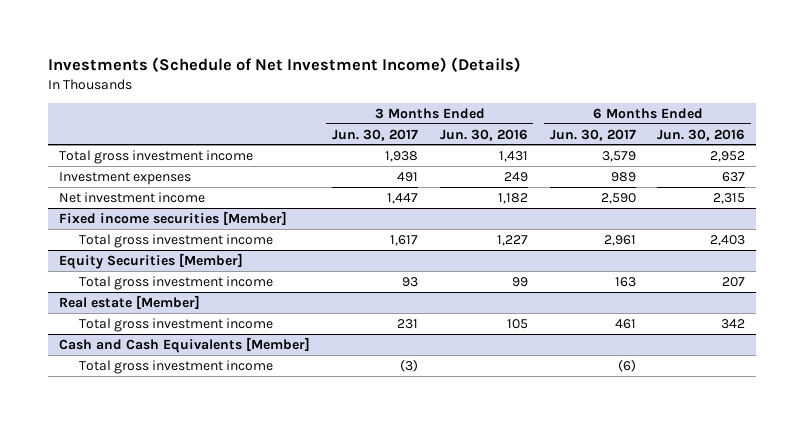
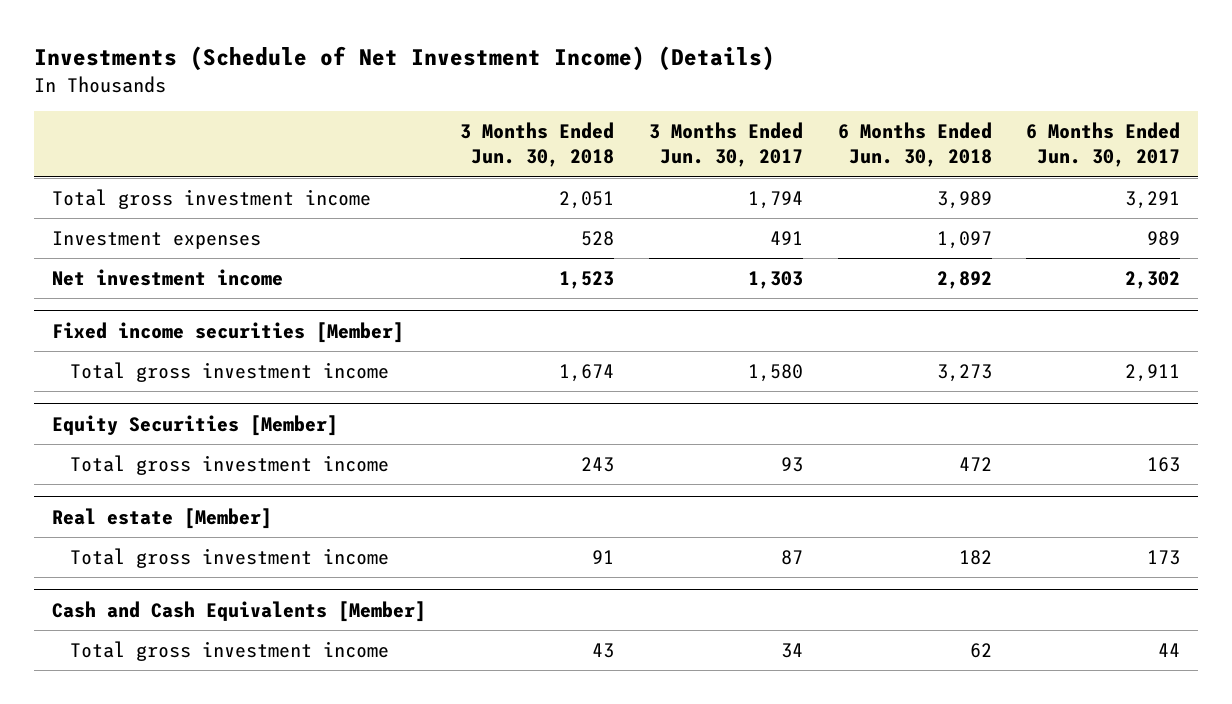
- | 3 Months Ended Jun. 30, 2017 | 3 Months Ended Jun. 30, 2016 | 6 Months Ended Jun. 30, 2017 | 6 Months Ended Jun. 30, 2016
+ | 3 Months Ended Jun. 30, 2018 | 3 Months Ended Jun. 30, 2017 | 6 Months Ended Jun. 30, 2018 | 6 Months Ended Jun. 30, 2017
- Total gross investment income | 1,938 | 1,431 | 3,579 | 2,952
+ Total gross investment income | 2,051 | 1,794 | 3,989 | 3,291
- Net investment income | 1,447 | 1,182 | 2,590 | 2,315
+ Net investment income | 1,523 | 1,303 | 2,892 | 2,302
@ Fixed income securities [Member]
- Total gross investment income | 1,617 | 1,227 | 2,961 | 2,403
+ Total gross investment income | 1,674 | 1,580 | 3,273 | 2,911
@ Real estate [Member]
- Total gross investment income | 231 | 105 | 461 | 342
+ Total gross investment income | 91 | 87 | 182 | 173
@ Cash and Cash Equivalents [Member]
- Total gross investment income | (3) | | (6) |
+ Total gross investment income | 43 | 34 | 62 | 44

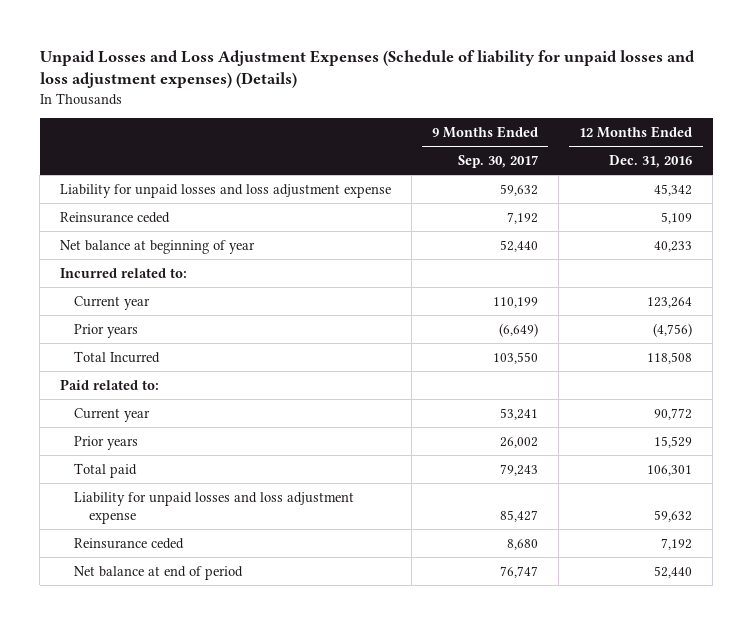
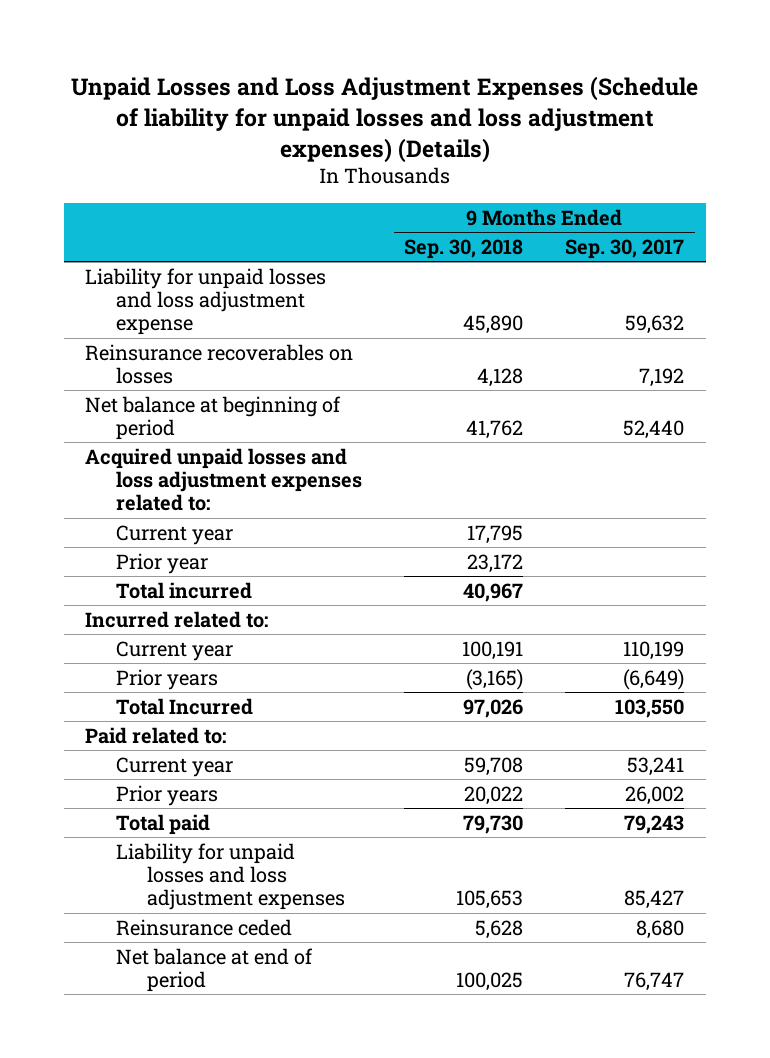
- | 9 Months Ended Sep. 30, 2017 | 12 Months Ended Dec. 31, 2016
+ | 9 Months Ended Sep. 30, 2018 | 9 Months Ended Sep. 30, 2017
- Reinsurance ceded | 7,192 | 5,109
- Net balance at beginning of year | 52,440 | 40,233
+ Reinsurance recoverables on losses | 4,128 | 7,192
+ Net balance at beginning of period | 41,762 | 52,440
+ Acquired unpaid losses and loss adjustment expenses related to:
+ Current year | 17,795 |
+ Prior year | 23,172 |
+ Total incurred | 40,967 |
- Liability for unpaid losses and loss adjustment expense | 85,427 | 59,632
+ Liability for unpaid losses and loss adjustment expenses | 105,653 | 85,427

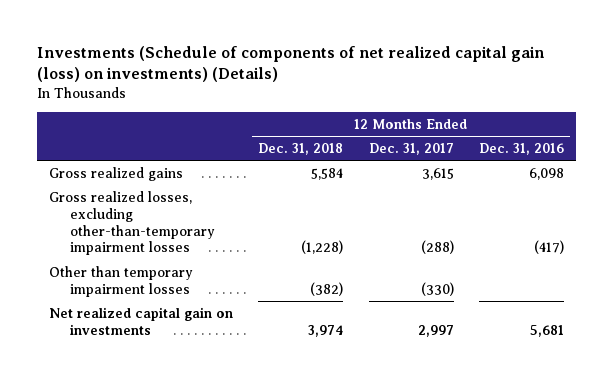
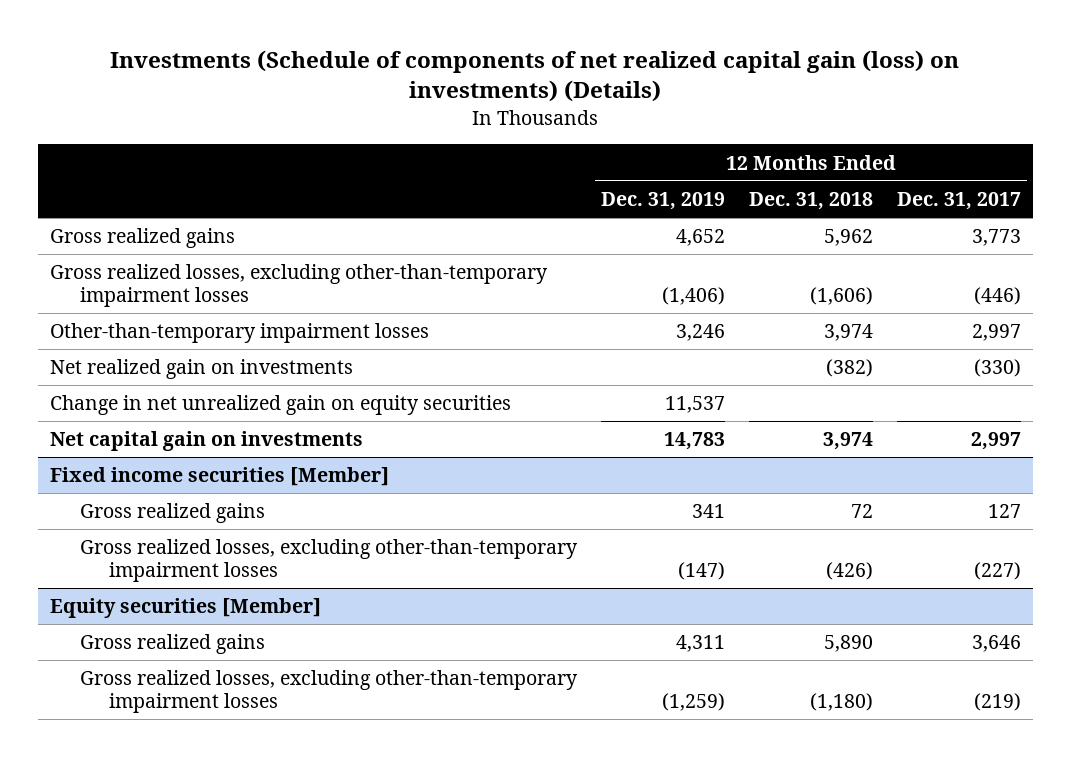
- | 12 Months Ended Dec. 31, 2018 | 12 Months Ended Dec. 31, 2017 | 12 Months Ended Dec. 31, 2016
+ | 12 Months Ended Dec. 31, 2019 | 12 Months Ended Dec. 31, 2018 | 12 Months Ended Dec. 31, 2017
- Gross realized gains | 5,584 | 3,615 | 6,098
- Gross realized losses, excluding other-than-temporary impairment losses | (1,228) | (288) | (417)
- Other than temporary impairment losses | (382) | (330) |
- Net realized capital gain on investments | 3,974 | 2,997 | 5,681
+ Gross realized gains | 4,652 | 5,962 | 3,773
+ Gross realized losses, excluding other-than-temporary impairment losses | (1,406) | (1,606) | (446)
+ Other-than-temporary impairment losses | 3,246 | 3,974 | 2,997
+ Net realized gain on investments | | (382) | (330)
+ Change in net unrealized gain on equity securities | 11,537 | |
+ Net capital gain on investments | 14,783 | 3,974 | 2,997
+ Fixed income securities [Member]
+ Gross realized gains | 341 | 72 | 127
+ Gross realized losses, excluding other-than-temporary impairment losses | (147) | (426) | (227)
+ Equity securities [Member]
+ Gross realized gains | 4,311 | 5,890 | 3,646
+ Gross realized losses, excluding other-than-temporary impairment losses | (1,259) | (1,180) | (219)

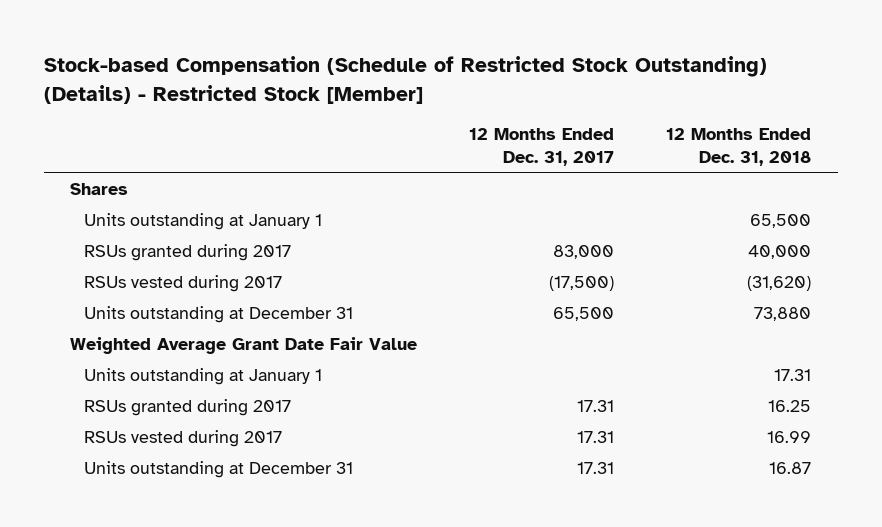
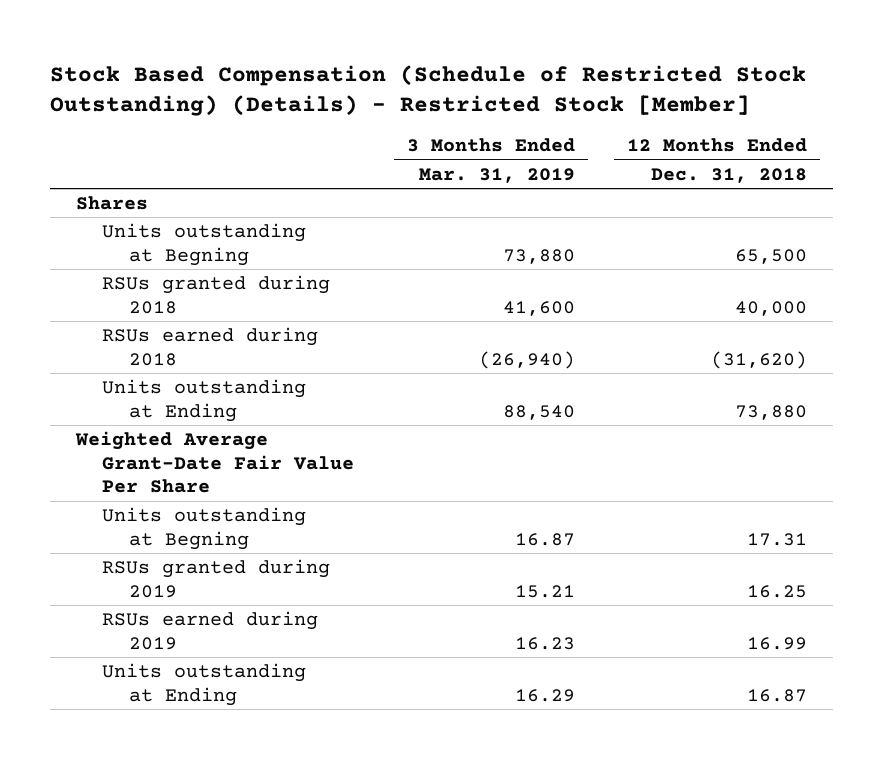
- Stock-based Compensation (Schedule of Restricted Stock Outstanding) (Details) - Restricted Stock [Member]
+ Stock Based Compensation (Schedule of Restricted Stock Outstanding) (Details) - Restricted Stock [Member]
- | 12 Months Ended Dec. 31, 2017 | 12 Months Ended Dec. 31, 2018
+ | 3 Months Ended Mar. 31, 2019 | 12 Months Ended Dec. 31, 2018
- Units outstanding at January 1 | | 65,500
- RSUs granted during 2017 | 83,000 | 40,000
- RSUs vested during 2017 | (17,500) | (31,620)
- Units outstanding at December 31 | 65,500 | 73,880
- Weighted Average Grant Date Fair Value
- Units outstanding at January 1 | | 17.31
- RSUs granted during 2017 | 17.31 | 16.25
- RSUs vested during 2017 | 17.31 | 16.99
- Units outstanding at December 31 | 17.31 | 16.87
+ Units outstanding at Begning | 73,880 | 65,500
+ RSUs granted during 2018 | 41,600 | 40,000
+ RSUs earned during 2018 | (26,940) | (31,620)
+ Units outstanding at Ending | 88,540 | 73,880
+ Weighted Average Grant-Date Fair Value Per Share
+ Units outstanding at Begning | 16.87 | 17.31
+ RSUs granted during 2019 | 15.21 | 16.25
+ RSUs earned during 2019 | 16.23 | 16.99
+ Units outstanding at Ending | 16.29 | 16.87

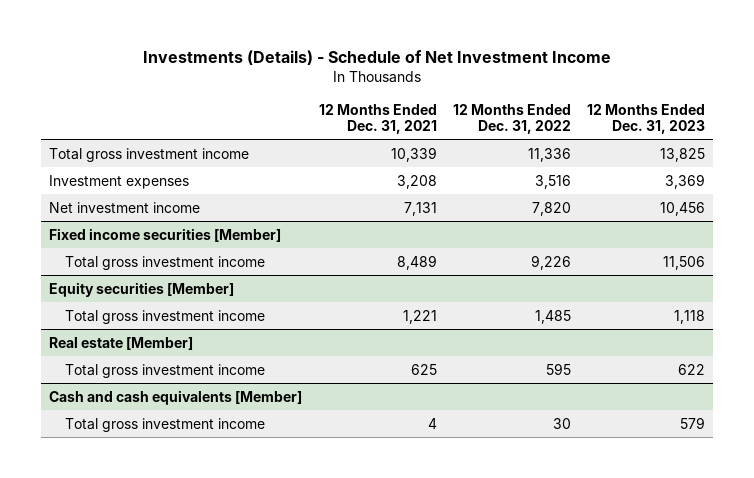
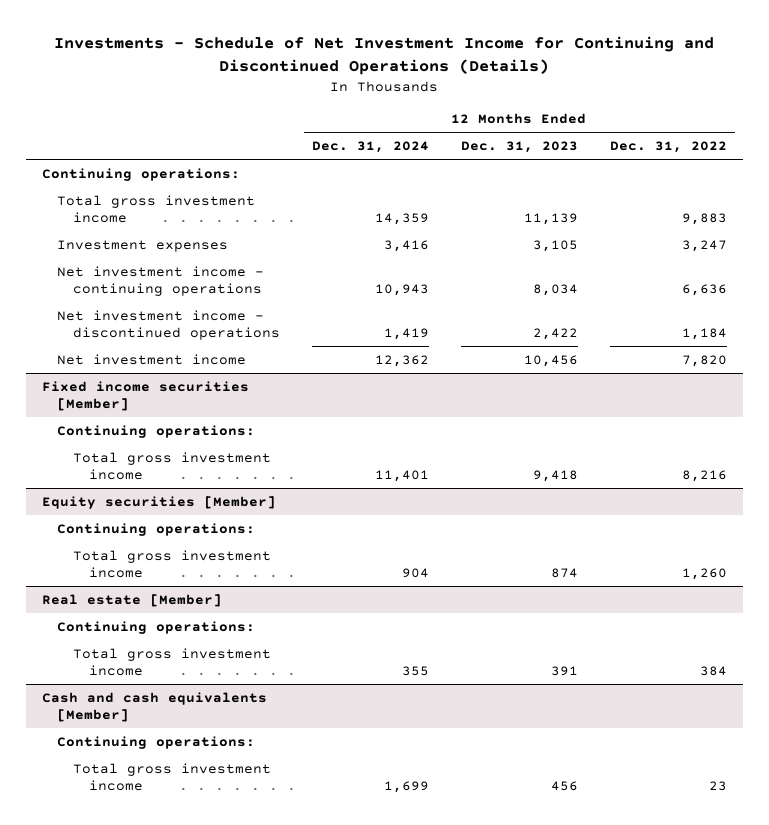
- Investments (Details) - Schedule of Net Investment Income
+ Investments - Schedule of Net Investment Income for Continuing and Discontinued Operations (Details)
- | 12 Months Ended Dec. 31, 2021 | 12 Months Ended Dec. 31, 2022 | 12 Months Ended Dec. 31, 2023
+ | 12 Months Ended Dec. 31, 2024 | 12 Months Ended Dec. 31, 2023 | 12 Months Ended Dec. 31, 2022
- Total gross investment income | 10,339 | 11,336 | 13,825
- Investment expenses | 3,208 | 3,516 | 3,369
+ Continuing operations:
+ Total gross investment income | 14,359 | 11,139 | 9,883
+ Investment expenses | 3,416 | 3,105 | 3,247
+ Net investment income - continuing operations | 10,943 | 8,034 | 6,636
+ Net investment income - discontinued operations | 1,419 | 2,422 | 1,184
@ Fixed income securities [Member]
- Total gross investment income | 8,489 | 9,226 | 11,506
+ Continuing operations:
+ Total gross investment income | 11,401 | 9,418 | 8,216
@ Equity securities [Member]
- Total gross investment income | 1,221 | 1,485 | 1,118
+ Continuing operations:
+ Total gross investment income | 904 | 874 | 1,260
@ Real estate [Member]
- Total gross investment income | 625 | 595 | 622
+ Continuing operations:
+ Total gross investment income | 355 | 391 | 384
@ Cash and cash equivalents [Member]
- Total gross investment income | 4 | 30 | 579
+ Continuing operations:
+ Total gross investment income | 1,699 | 456 | 23

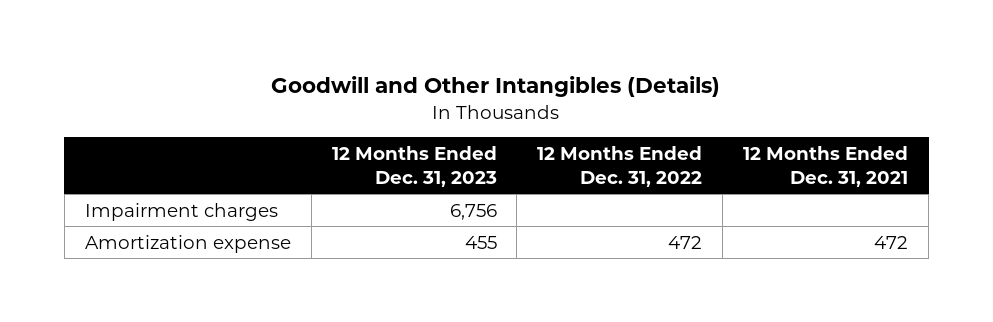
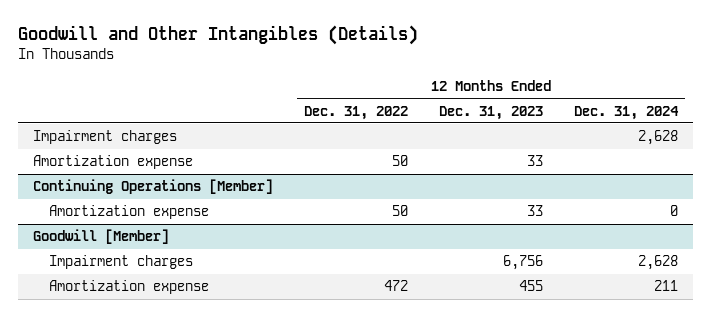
- | 12 Months Ended Dec. 31, 2023 | 12 Months Ended Dec. 31, 2022 | 12 Months Ended Dec. 31, 2021
+ | 12 Months Ended Dec. 31, 2022 | 12 Months Ended Dec. 31, 2023 | 12 Months Ended Dec. 31, 2024
+ Impairment charges | | | 2,628
+ Amortization expense | 50 | 33 |
+ Continuing Operations [Member]
+ Amortization expense | 50 | 33 | 0
+ Goodwill [Member]

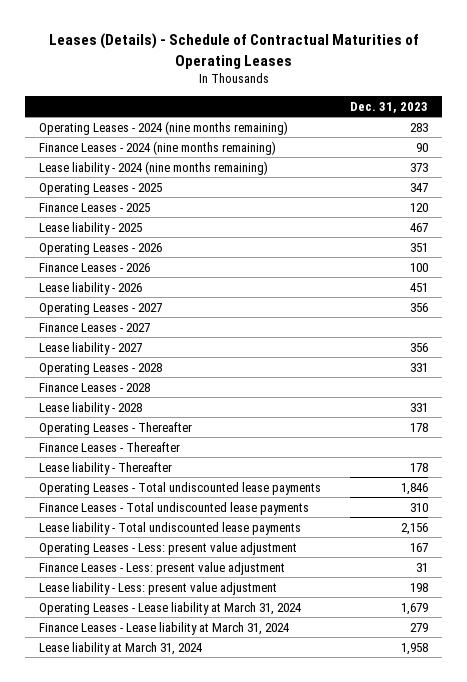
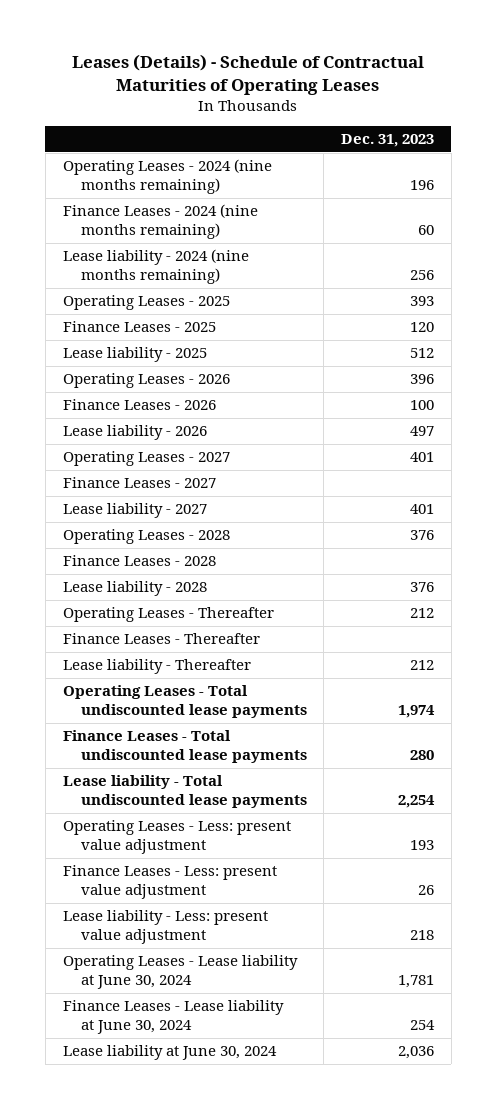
- Operating Leases - 2024 (nine months remaining) | 283
- Finance Leases - 2024 (nine months remaining) | 90
- Lease liability - 2024 (nine months remaining) | 373
- Operating Leases - 2025 | 347
+ Operating Leases - 2024 (nine months remaining) | 196
+ Finance Leases - 2024 (nine months remaining) | 60
+ Lease liability - 2024 (nine months remaining) | 256
+ Operating Leases - 2025 | 393
- Lease liability - 2025 | 467
- Operating Leases - 2026 | 351
+ Lease liability - 2025 | 512
+ Operating Leases - 2026 | 396
- Lease liability - 2026 | 451
- Operating Leases - 2027 | 356
+ Lease liability - 2026 | 497
+ Operating Leases - 2027 | 401
- Lease liability - 2027 | 356
- Operating Leases - 2028 | 331
+ Lease liability - 2027 | 401
+ Operating Leases - 2028 | 376
- Lease liability - 2028 | 331
- Operating Leases - Thereafter | 178
+ Lease liability - 2028 | 376
+ Operating Leases - Thereafter | 212
- Lease liability - Thereafter | 178
- Operating Leases - Total undiscounted lease payments | 1,846
- Finance Leases - Total undiscounted lease payments | 310
- Lease liability - Total undiscounted lease payments | 2,156
- Operating Leases - Less: present value adjustment | 167
- Finance Leases - Less: present value adjustment | 31
- Lease liability - Less: present value adjustment | 198
- Operating Leases - Lease liability at March 31, 2024 | 1,679
- Finance Leases - Lease liability at March 31, 2024 | 279
- Lease liability at March 31, 2024 | 1,958
+ Lease liability - Thereafter | 212
+ Operating Leases - Total undiscounted lease payments | 1,974
+ Finance Leases - Total undiscounted lease payments | 280
+ Lease liability - Total undiscounted lease payments | 2,254
+ Operating Leases - Less: present value adjustment | 193
+ Finance Leases - Less: present value adjustment | 26
+ Lease liability - Less: present value adjustment | 218
+ Operating Leases - Lease liability at June 30, 2024 | 1,781
+ Finance Leases - Lease liability at June 30, 2024 | 254
+ Lease liability at June 30, 2024 | 2,036

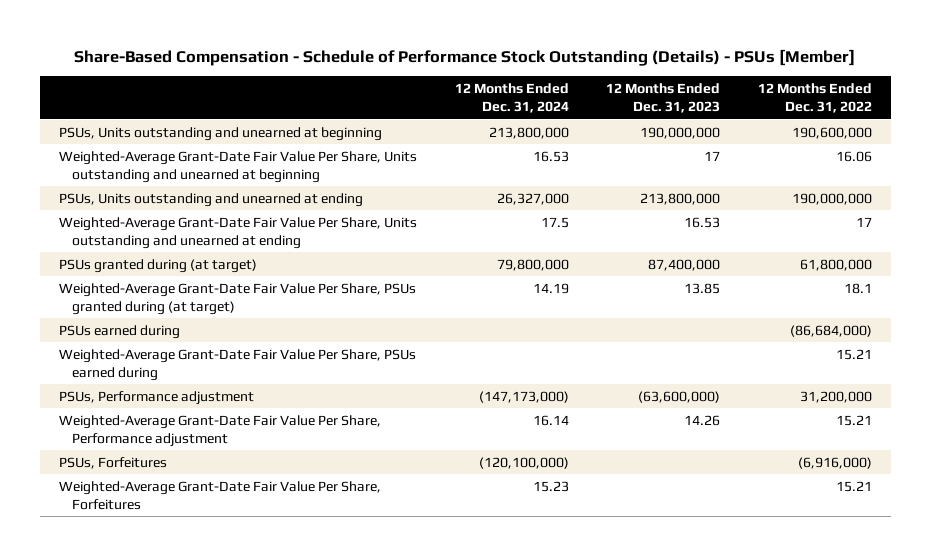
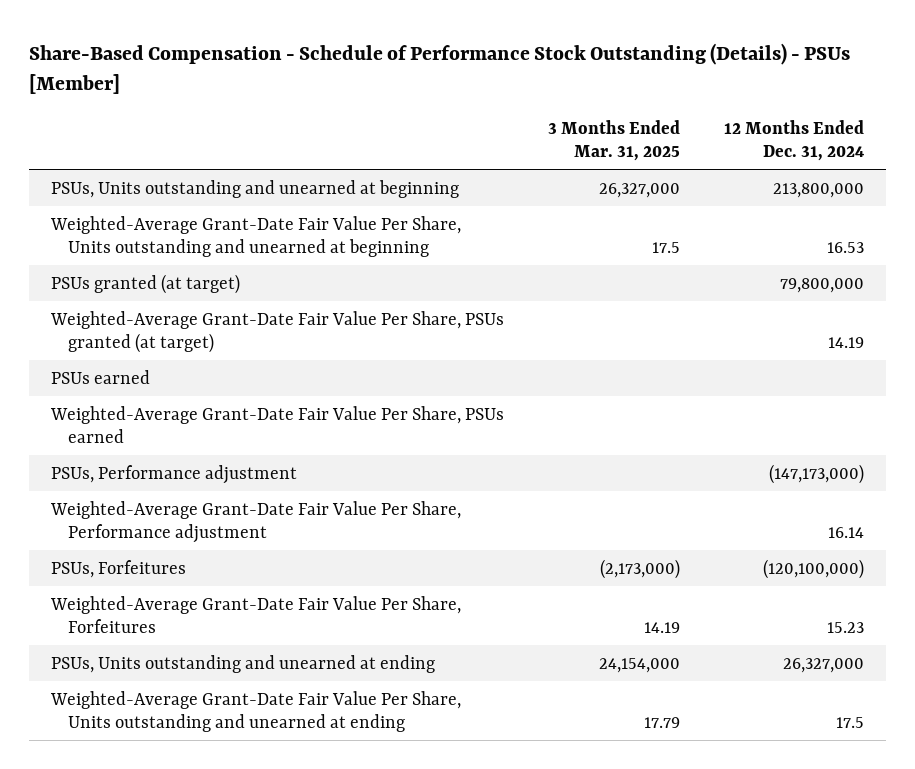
- | 12 Months Ended Dec. 31, 2024 | 12 Months Ended Dec. 31, 2023 | 12 Months Ended Dec. 31, 2022
+ | 3 Months Ended Mar. 31, 2025 | 12 Months Ended Dec. 31, 2024
- PSUs granted during (at target) | 79,800,000 | 87,400,000 | 61,800,000
- Weighted-Average Grant-Date Fair Value Per Share, PSUs granted during (at target) | 14.19 | 13.85 | 18.1
- PSUs earned during | | | (86,684,000)
- Weighted-Average Grant-Date Fair Value Per Share, PSUs earned during | | | 15.21
+ PSUs granted (at target) | | 79,800,000
+ Weighted-Average Grant-Date Fair Value Per Share, PSUs granted (at target) | | 14.19
+ PSUs earned
+ Weighted-Average Grant-Date Fair Value Per Share, PSUs earned
moved down: PSUs, Units outstanding and unearned at ending | 24,154,000 | 26,327,000
moved down: Weighted-Average Grant-Date Fair Value Per Share, Units outstanding and unearned at ending | 17.79 | 17.5

